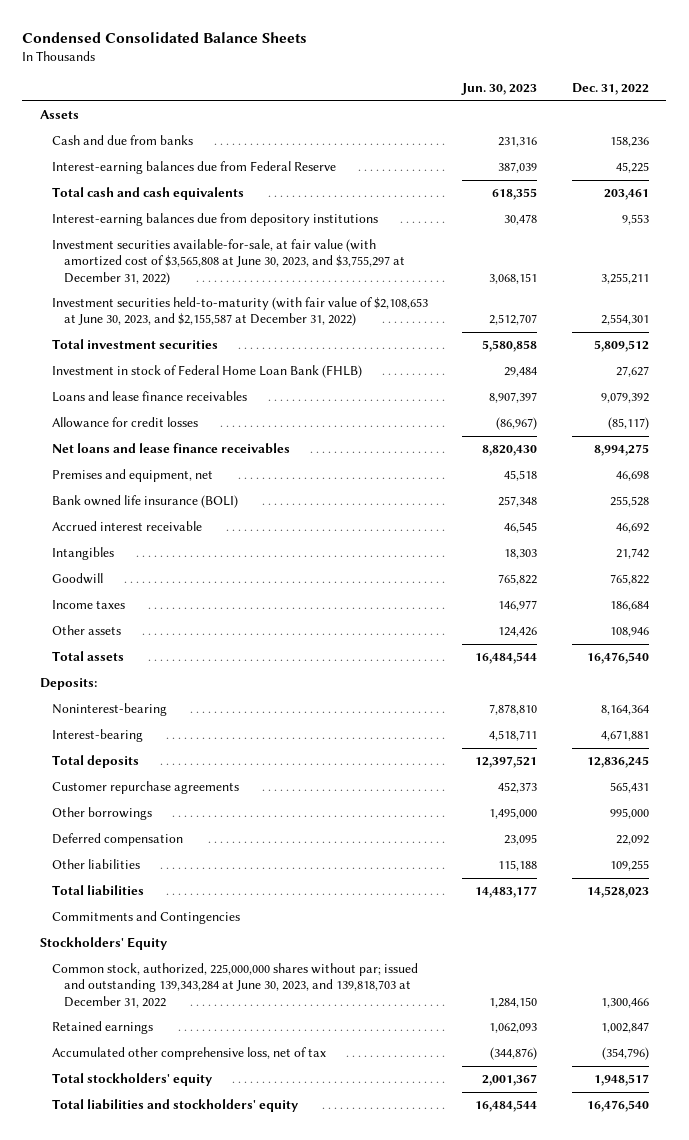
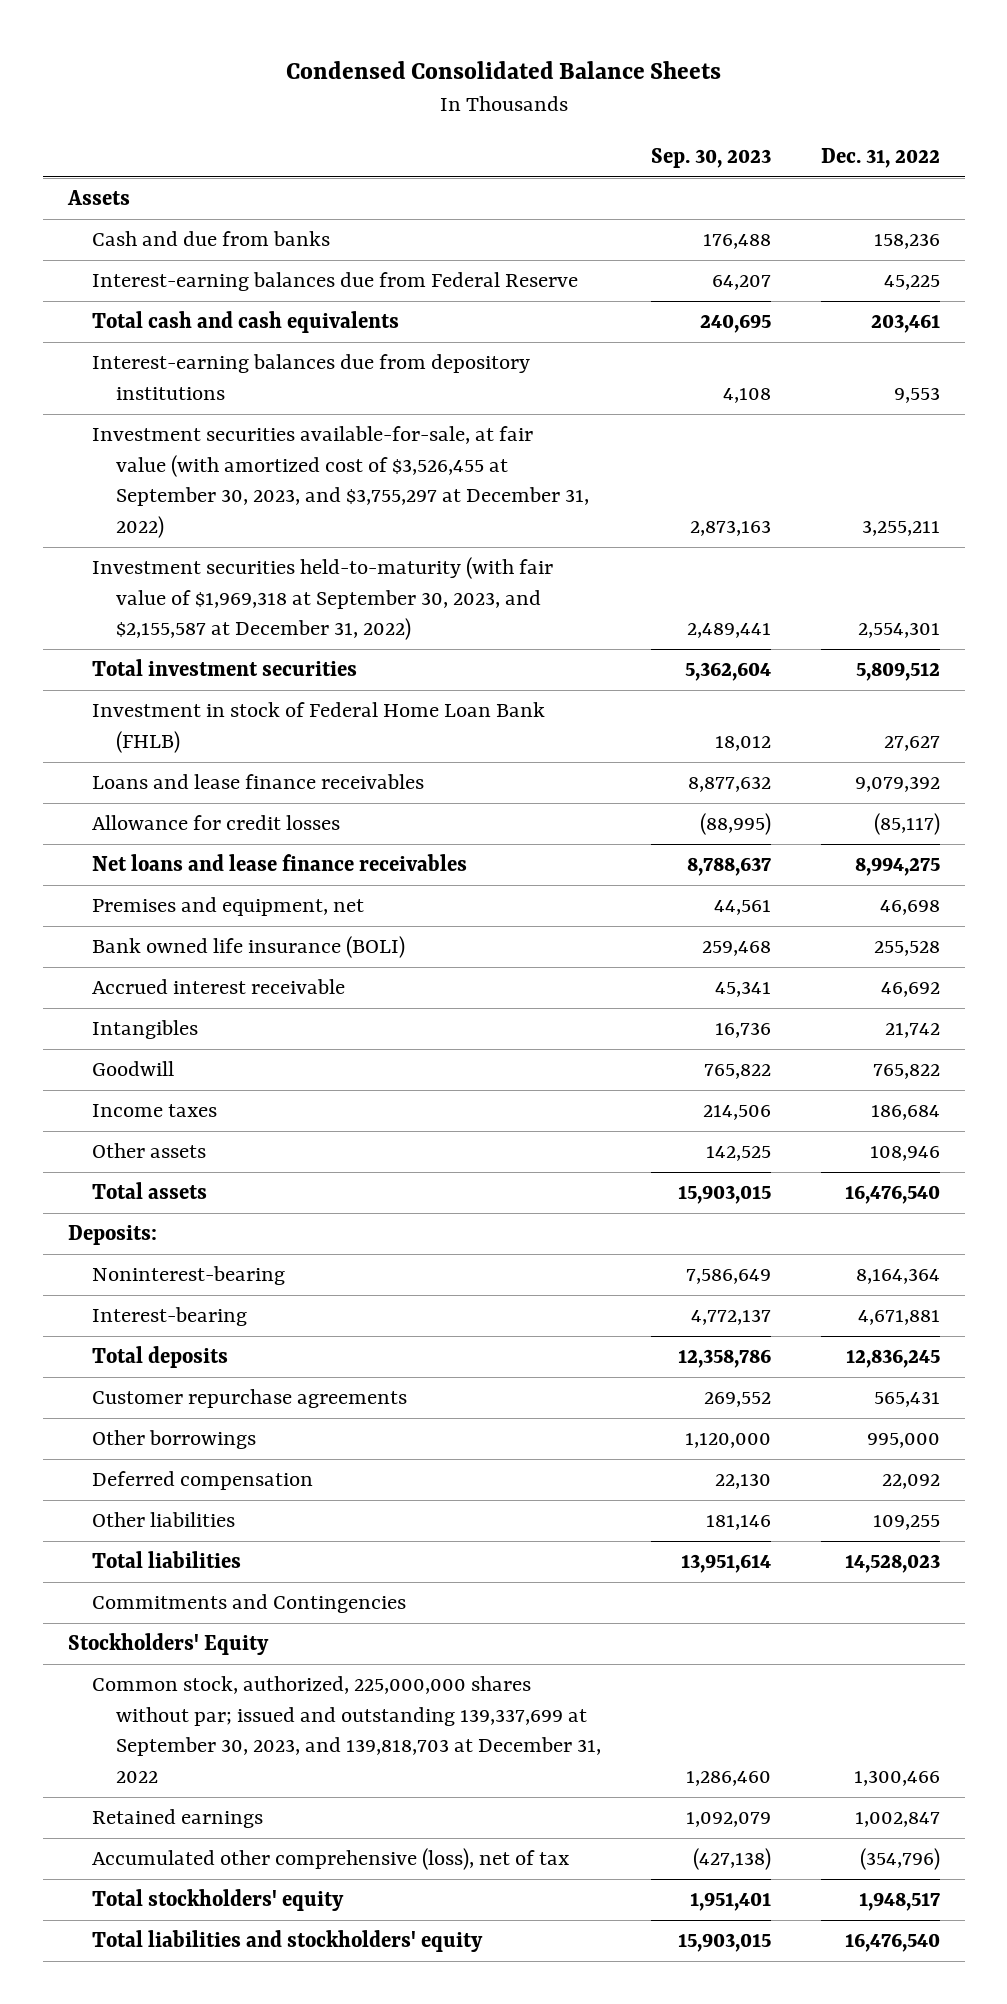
- | Jun. 30, 2023 | Dec. 31, 2022
+ | Sep. 30, 2023 | Dec. 31, 2022
- Investment securities available-for-sale, at fair value (with amortized cost of $3,565,808 at June 30, 2023, and $3,755,297 at December 31, 2022) | 3,068,151 | 3,255,211
- Investment securities held-to-maturity (with fair value of $2,108,653 at June 30, 2023, and $2,155,587 at December 31, 2022) | 2,512,707 | 2,554,301
+ Investment securities available-for-sale, at fair value (with amortized cost of $3,526,455 at September 30, 2023, and $3,755,297 at December 31, 2022) | 2,873,163 | 3,255,211
+ Investment securities held-to-maturity (with fair value of $1,969,318 at September 30, 2023, and $2,155,587 at December 31, 2022) | 2,489,441 | 2,554,301
- Common stock, authorized, 225,000,000 shares without par; issued and outstanding 139,343,284 at June 30, 2023, and 139,818,703 at December 31, 2022 | 1,284,150 | 1,300,466
+ Common stock, authorized, 225,000,000 shares without par; issued and outstanding 139,337,699 at September 30, 2023, and 139,818,703 at December 31, 2022 | 1,286,460 | 1,300,466
- Accumulated other comprehensive loss, net of tax | (344,876) | (354,796)
+ Accumulated other comprehensive (loss), net of tax | (427,138) | (354,796)

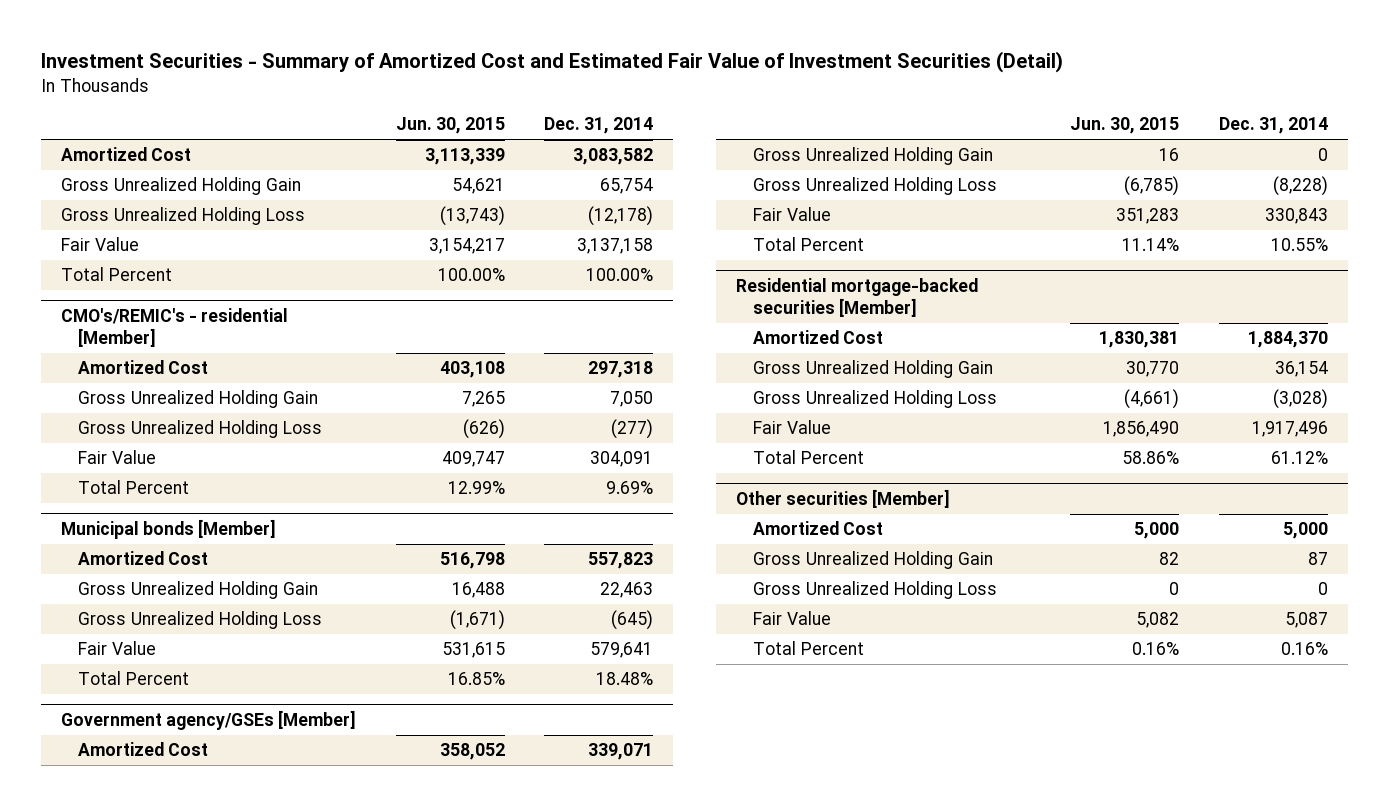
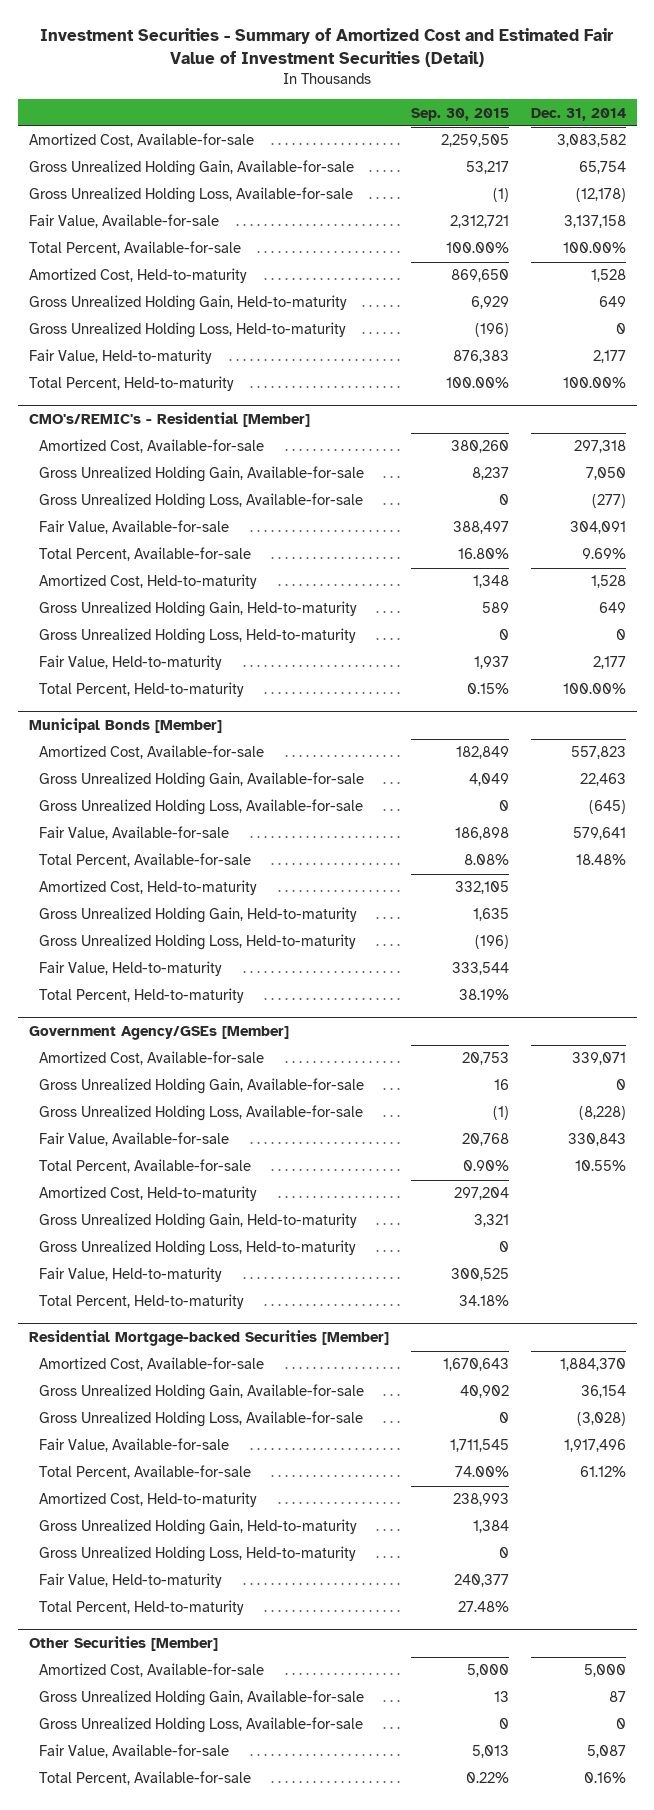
- | Jun. 30, 2015 | Dec. 31, 2014
+ | Sep. 30, 2015 | Dec. 31, 2014
- Amortized Cost | 3,113,339 | 3,083,582
- Gross Unrealized Holding Gain | 54,621 | 65,754
- Gross Unrealized Holding Loss | (13,743) | (12,178)
- Fair Value | 3,154,217 | 3,137,158
- Total Percent | 100.00% | 100.00%
- CMO's/REMIC's - residential [Member]
- Amortized Cost | 403,108 | 297,318
- Gross Unrealized Holding Gain | 7,265 | 7,050
- Gross Unrealized Holding Loss | (626) | (277)
- Fair Value | 409,747 | 304,091
- Total Percent | 12.99% | 9.69%
- Municipal bonds [Member]
- Amortized Cost | 516,798 | 557,823
- Gross Unrealized Holding Gain | 16,488 | 22,463
- Gross Unrealized Holding Loss | (1,671) | (645)
- Fair Value | 531,615 | 579,641
- Total Percent | 16.85% | 18.48%
- Government agency/GSEs [Member]
- Amortized Cost | 358,052 | 339,071
- Gross Unrealized Holding Gain | 16 | 0
- Gross Unrealized Holding Loss | (6,785) | (8,228)
- Fair Value | 351,283 | 330,843
- Total Percent | 11.14% | 10.55%
- Residential mortgage-backed securities [Member]
- Amortized Cost | 1,830,381 | 1,884,370
- Gross Unrealized Holding Gain | 30,770 | 36,154
- Gross Unrealized Holding Loss | (4,661) | (3,028)
- Fair Value | 1,856,490 | 1,917,496
- Total Percent | 58.86% | 61.12%
- Other securities [Member]
- Amortized Cost | 5,000 | 5,000
- Gross Unrealized Holding Gain | 82 | 87
- Gross Unrealized Holding Loss | 0 | 0
- Fair Value | 5,082 | 5,087
- Total Percent | 0.16% | 0.16%
+ Amortized Cost, Available-for-sale | 2,259,505 | 3,083,582
+ Gross Unrealized Holding Gain, Available-for-sale | 53,217 | 65,754
+ Gross Unrealized Holding Loss, Available-for-sale | (1) | (12,178)
+ Fair Value, Available-for-sale | 2,312,721 | 3,137,158
+ Total Percent, Available-for-sale | 100.00% | 100.00%
+ Amortized Cost, Held-to-maturity | 869,650 | 1,528
+ Gross Unrealized Holding Gain, Held-to-maturity | 6,929 | 649
+ Gross Unrealized Holding Loss, Held-to-maturity | (196) | 0
+ Fair Value, Held-to-maturity | 876,383 | 2,177
+ Total Percent, Held-to-maturity | 100.00% | 100.00%
+ CMO's/REMIC's - Residential [Member]
+ Amortized Cost, Available-for-sale | 380,260 | 297,318
+ Gross Unrealized Holding Gain, Available-for-sale | 8,237 | 7,050
+ Gross Unrealized Holding Loss, Available-for-sale | 0 | (277)
+ Fair Value, Available-for-sale | 388,497 | 304,091
+ Total Percent, Available-for-sale | 16.80% | 9.69%
+ Amortized Cost, Held-to-maturity | 1,348 | 1,528
+ Gross Unrealized Holding Gain, Held-to-maturity | 589 | 649
+ Gross Unrealized Holding Loss, Held-to-maturity | 0 | 0
+ Fair Value, Held-to-maturity | 1,937 | 2,177
+ Total Percent, Held-to-maturity | 0.15% | 100.00%
+ Municipal Bonds [Member]
+ Amortized Cost, Available-for-sale | 182,849 | 557,823
+ Gross Unrealized Holding Gain, Available-for-sale | 4,049 | 22,463
+ Gross Unrealized Holding Loss, Available-for-sale | 0 | (645)
+ Fair Value, Available-for-sale | 186,898 | 579,641
+ Total Percent, Available-for-sale | 8.08% | 18.48%
+ Amortized Cost, Held-to-maturity | 332,105 |
+ Gross Unrealized Holding Gain, Held-to-maturity | 1,635 |
+ Gross Unrealized Holding Loss, Held-to-maturity | (196) |
+ Fair Value, Held-to-maturity | 333,544 |
+ Total Percent, Held-to-maturity | 38.19% |
+ Government Agency/GSEs [Member]
+ Amortized Cost, Available-for-sale | 20,753 | 339,071
+ Gross Unrealized Holding Gain, Available-for-sale | 16 | 0
+ Gross Unrealized Holding Loss, Available-for-sale | (1) | (8,228)
+ Fair Value, Available-for-sale | 20,768 | 330,843
+ Total Percent, Available-for-sale | 0.90% | 10.55%
+ Amortized Cost, Held-to-maturity | 297,204 |
+ Gross Unrealized Holding Gain, Held-to-maturity | 3,321 |
+ Gross Unrealized Holding Loss, Held-to-maturity | 0 |
+ Fair Value, Held-to-maturity | 300,525 |
+ Total Percent, Held-to-maturity | 34.18% |
+ Residential Mortgage-backed Securities [Member]
+ Amortized Cost, Available-for-sale | 1,670,643 | 1,884,370
+ Gross Unrealized Holding Gain, Available-for-sale | 40,902 | 36,154
+ Gross Unrealized Holding Loss, Available-for-sale | 0 | (3,028)
+ Fair Value, Available-for-sale | 1,711,545 | 1,917,496
+ Total Percent, Available-for-sale | 74.00% | 61.12%
+ Amortized Cost, Held-to-maturity | 238,993 |
+ Gross Unrealized Holding Gain, Held-to-maturity | 1,384 |
+ Gross Unrealized Holding Loss, Held-to-maturity | 0 |
+ Fair Value, Held-to-maturity | 240,377 |
+ Total Percent, Held-to-maturity | 27.48% |
+ Other Securities [Member]
+ Amortized Cost, Available-for-sale | 5,000 | 5,000
+ Gross Unrealized Holding Gain, Available-for-sale | 13 | 87
+ Gross Unrealized Holding Loss, Available-for-sale | 0 | 0
+ Fair Value, Available-for-sale | 5,013 | 5,087
+ Total Percent, Available-for-sale | 0.22% | 0.16%

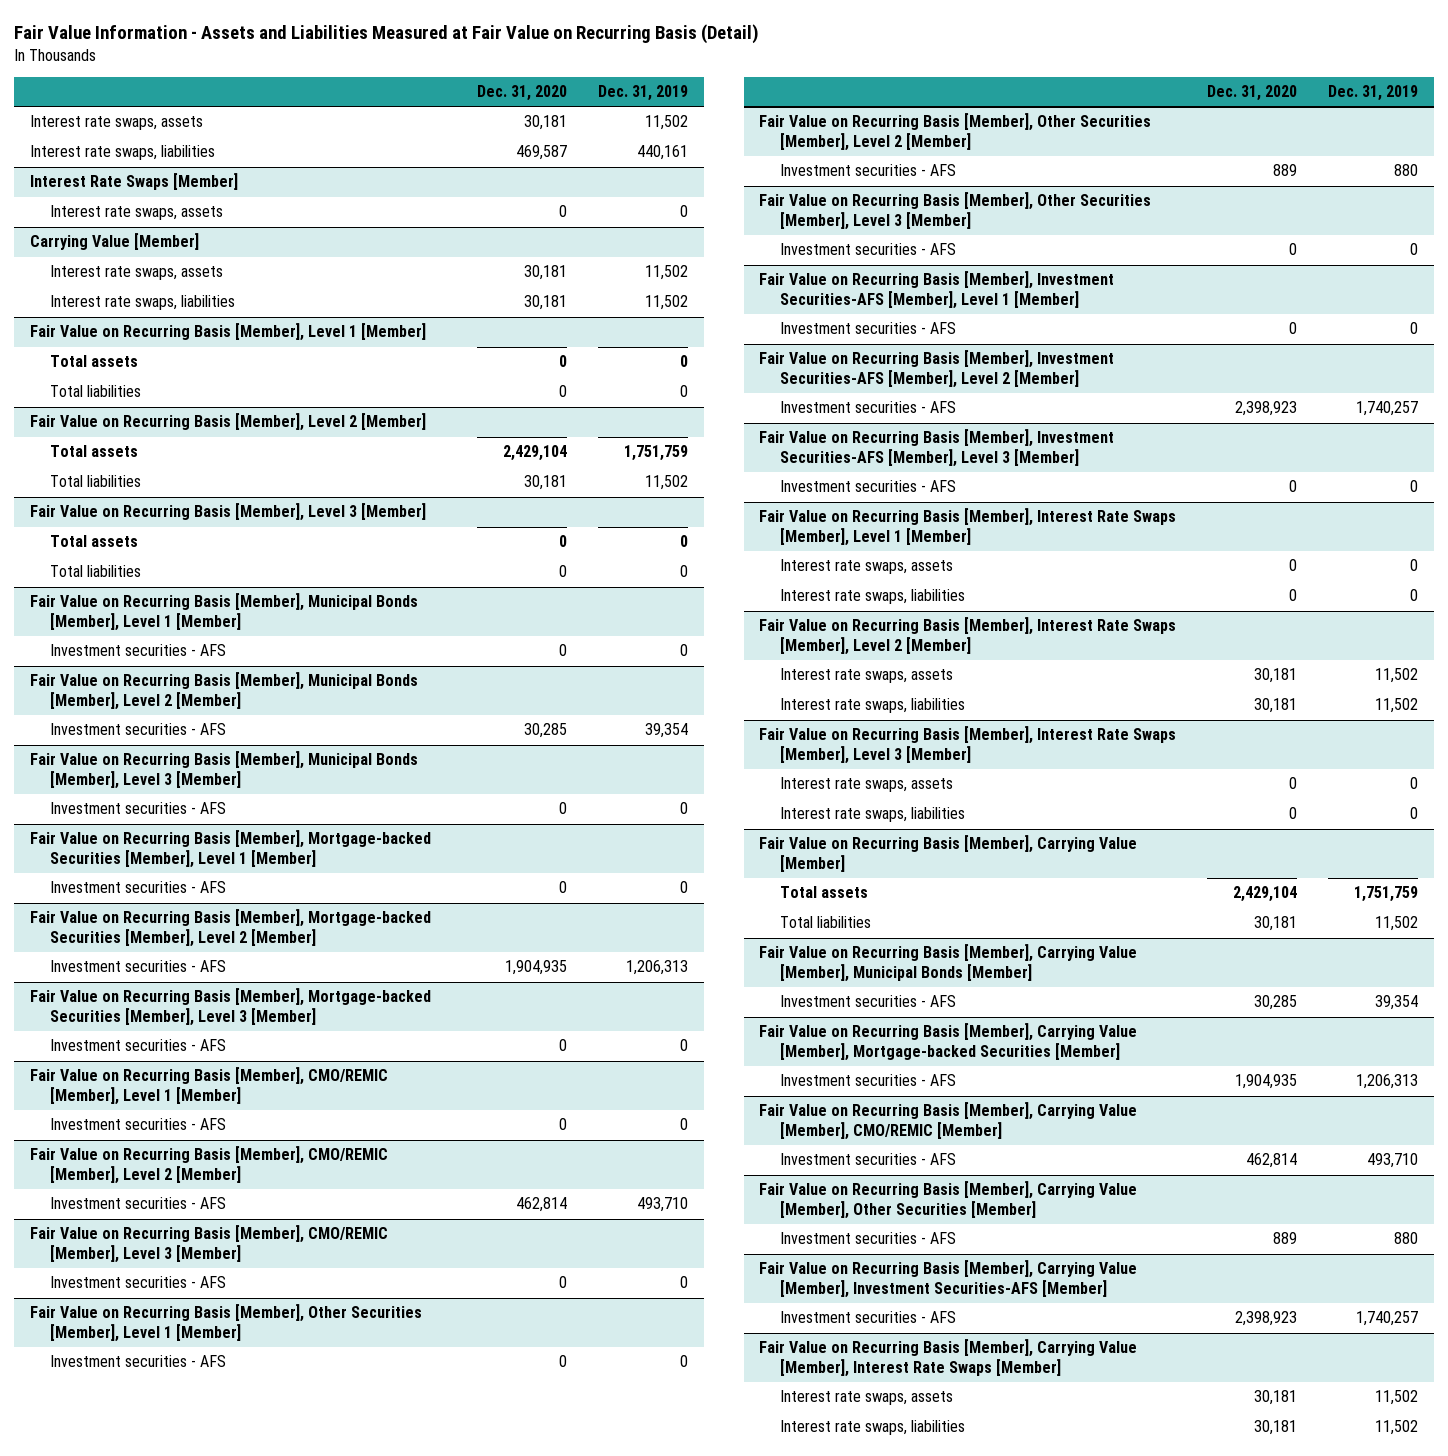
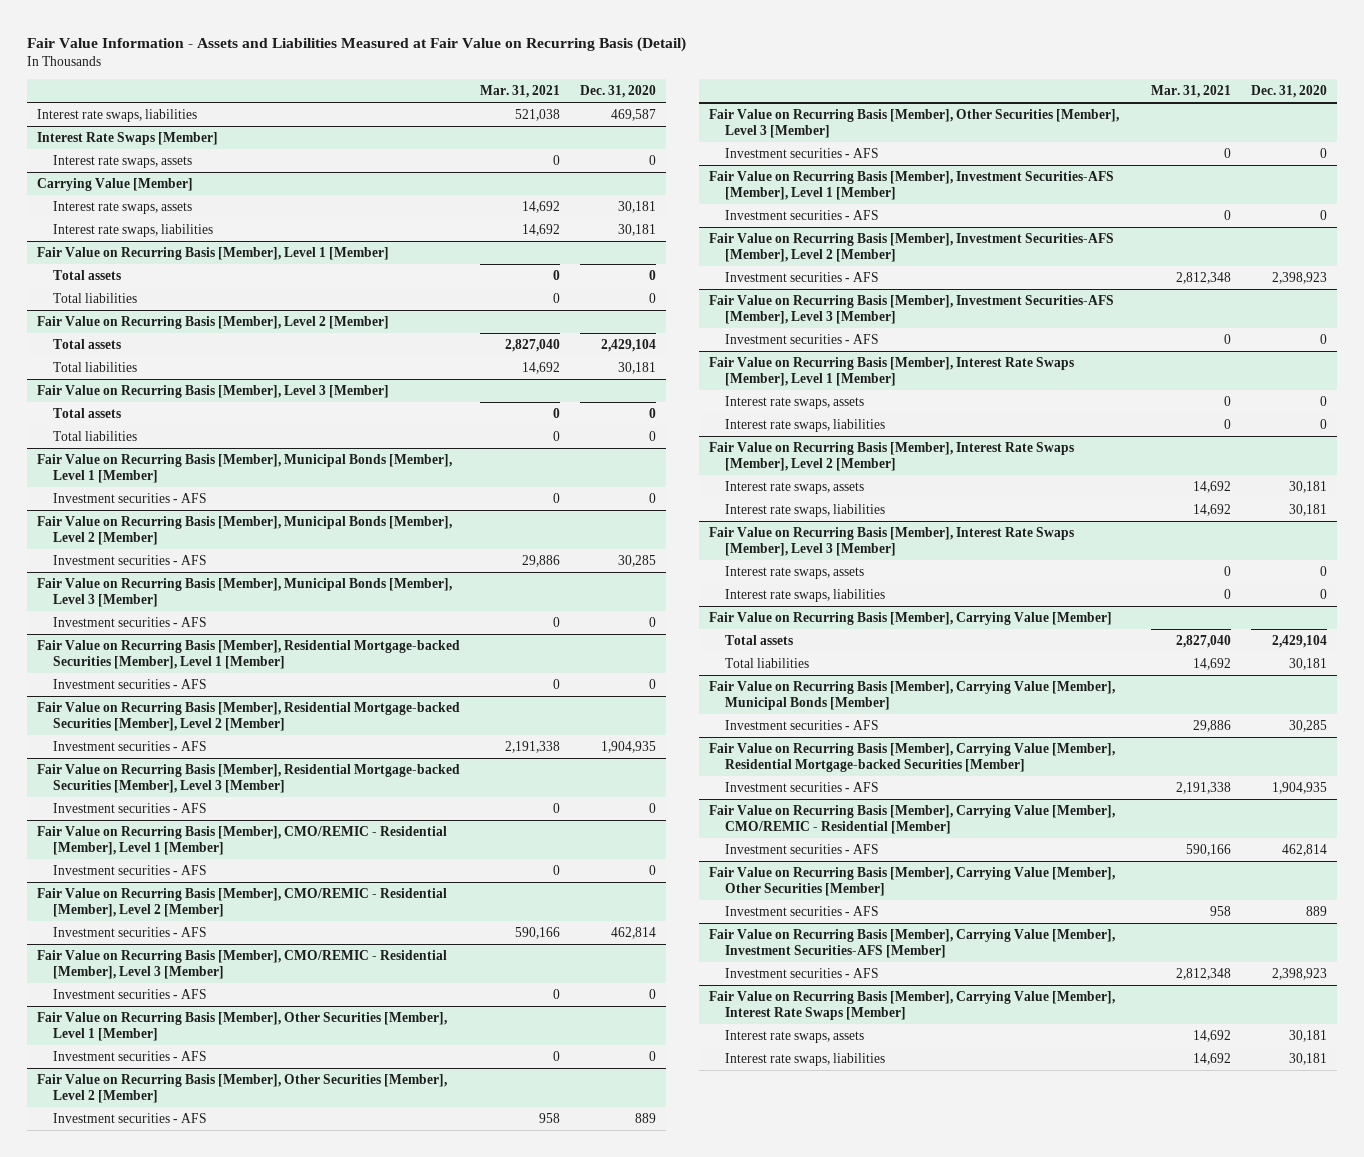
- | Dec. 31, 2020 | Dec. 31, 2019
+ | Mar. 31, 2021 | Dec. 31, 2020
- Interest rate swaps, assets | 30,181 | 11,502
- Fair Value on Recurring Basis [Member], Mortgage-backed Securities [Member], Level 1 [Member]
+ Fair Value on Recurring Basis [Member], Residential Mortgage-backed Securities [Member], Level 1 [Member]
- Fair Value on Recurring Basis [Member], Mortgage-backed Securities [Member], Level 2 [Member]
+ Fair Value on Recurring Basis [Member], Residential Mortgage-backed Securities [Member], Level 2 [Member]
- Fair Value on Recurring Basis [Member], Mortgage-backed Securities [Member], Level 3 [Member]
+ Fair Value on Recurring Basis [Member], Residential Mortgage-backed Securities [Member], Level 3 [Member]
- Fair Value on Recurring Basis [Member], CMO/REMIC [Member], Level 1 [Member]
+ Fair Value on Recurring Basis [Member], CMO/REMIC - Residential [Member], Level 1 [Member]
- Fair Value on Recurring Basis [Member], CMO/REMIC [Member], Level 2 [Member]
+ Fair Value on Recurring Basis [Member], CMO/REMIC - Residential [Member], Level 2 [Member]
- Fair Value on Recurring Basis [Member], CMO/REMIC [Member], Level 3 [Member]
+ Fair Value on Recurring Basis [Member], CMO/REMIC - Residential [Member], Level 3 [Member]
- Fair Value on Recurring Basis [Member], Carrying Value [Member], Mortgage-backed Securities [Member]
+ Fair Value on Recurring Basis [Member], Carrying Value [Member], Residential Mortgage-backed Securities [Member]
- Fair Value on Recurring Basis [Member], Carrying Value [Member], CMO/REMIC [Member]
+ Fair Value on Recurring Basis [Member], Carrying Value [Member], CMO/REMIC - Residential [Member]

